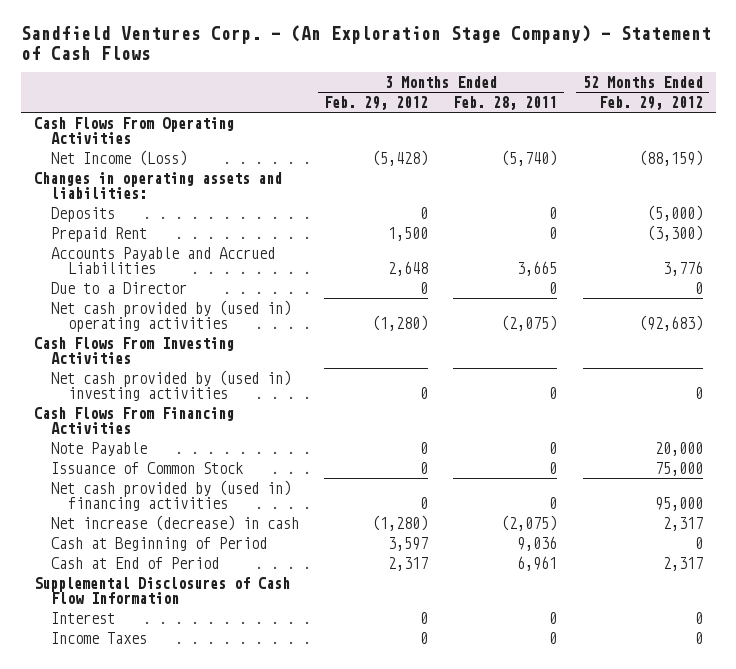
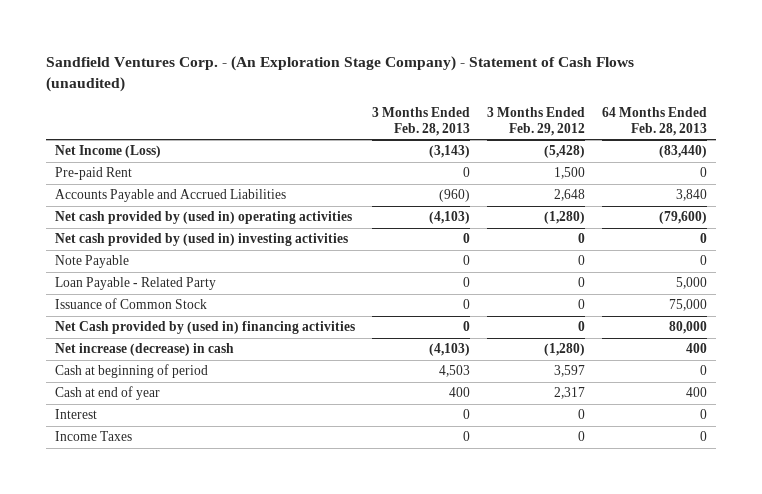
- Sandfield Ventures Corp. - (An Exploration Stage Company) - Statement of Cash Flows
+ Sandfield Ventures Corp. - (An Exploration Stage Company) - Statement of Cash Flows (unaudited)
- | 3 Months Ended Feb. 29, 2012 | 3 Months Ended Feb. 28, 2011 | 52 Months Ended Feb. 29, 2012
+ | 3 Months Ended Feb. 28, 2013 | 3 Months Ended Feb. 29, 2012 | 64 Months Ended Feb. 28, 2013
- Cash Flows From Operating Activities
- Changes in operating assets and liabilities:
- Deposits | 0 | 0 | (5,000)
- Prepaid Rent | 1,500 | 0 | (3,300)
+ Pre-paid Rent | 0 | 1,500 | 0
- Due to a Director | 0 | 0 | 0
- Cash Flows From Investing Activities
- Cash Flows From Financing Activities
+ Loan Payable - Related Party | 0 | 0 | 5,000
- Net cash provided by (used in) financing activities | 0 | 0 | 95,000
+ Net Cash provided by (used in) financing activities | 0 | 0 | 80,000
- Cash at Beginning of Period | 3,597 | 9,036 | 0
- Cash at End of Period | 2,317 | 6,961 | 2,317
- Supplemental Disclosures of Cash Flow Information
+ Cash at beginning of period | 4,503 | 3,597 | 0
+ Cash at end of year | 400 | 2,317 | 400

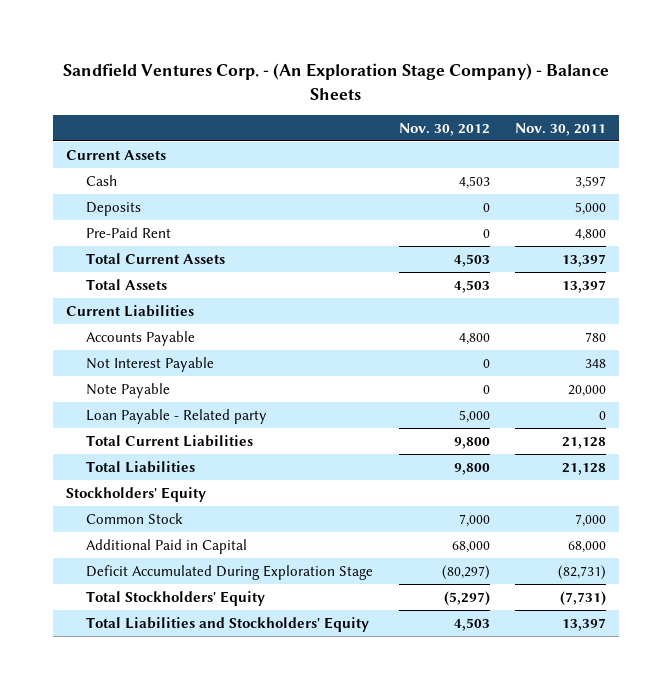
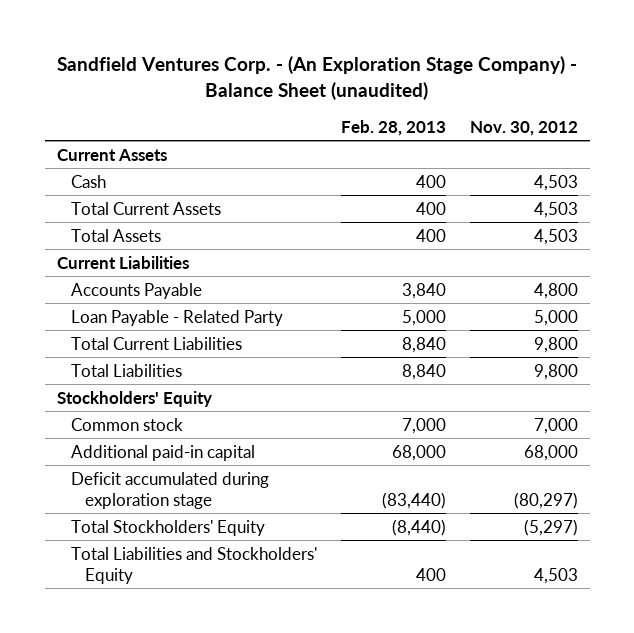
- Sandfield Ventures Corp. - (An Exploration Stage Company) - Balance Sheets
+ Sandfield Ventures Corp. - (An Exploration Stage Company) - Balance Sheet (unaudited)
- | Nov. 30, 2012 | Nov. 30, 2011
+ | Feb. 28, 2013 | Nov. 30, 2012
- Deposits | 0 | 5,000
- Pre-Paid Rent | 0 | 4,800
- Not Interest Payable | 0 | 348
- Note Payable | 0 | 20,000
- Loan Payable - Related party | 5,000 | 0
+ Loan Payable - Related Party | 5,000 | 5,000
- Common Stock | 7,000 | 7,000
- Additional Paid in Capital | 68,000 | 68,000
- Deficit Accumulated During Exploration Stage | (80,297) | (82,731)
+ Common stock | 7,000 | 7,000
+ Additional paid-in capital | 68,000 | 68,000
+ Deficit accumulated during exploration stage | (83,440) | (80,297)

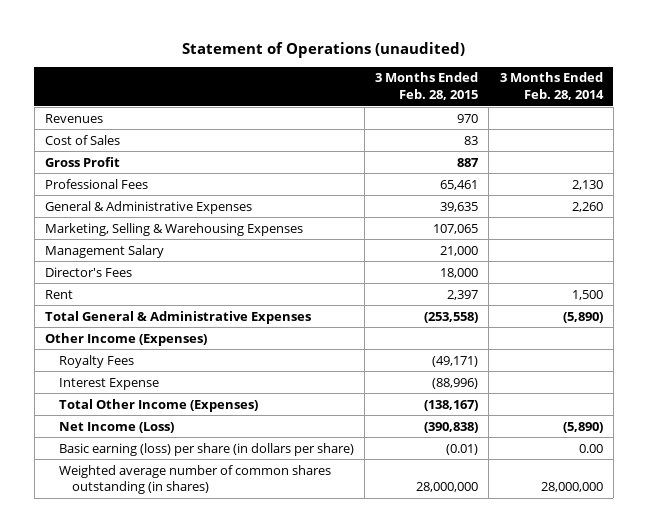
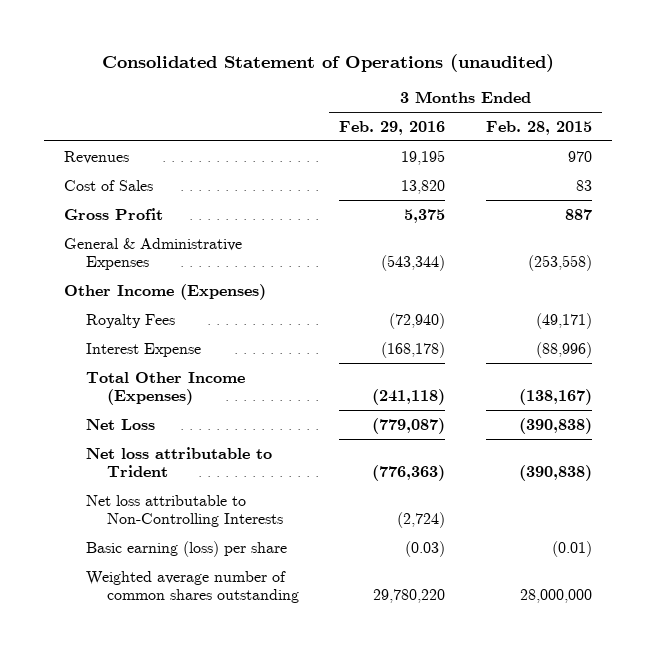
- Statement of Operations (unaudited)
+ Consolidated Statement of Operations (unaudited)
- | 3 Months Ended Feb. 28, 2015 | 3 Months Ended Feb. 28, 2014
+ | 3 Months Ended Feb. 29, 2016 | 3 Months Ended Feb. 28, 2015
- Professional Fees | 65,461 | 2,130
- General & Administrative Expenses | 39,635 | 2,260
- Marketing, Selling & Warehousing Expenses | 107,065 |
- Management Salary | 21,000 |
- Director's Fees | 18,000 |
- Rent | 2,397 | 1,500
- Total General & Administrative Expenses | (253,558) | (5,890)
+ General & Administrative Expenses | (543,344) | (253,558)
- Net Income (Loss) | (390,838) | (5,890)
- Basic earning (loss) per share (in dollars per share) | (0.01) | 0.00
- Weighted average number of common shares outstanding (in shares) | 28,000,000 | 28,000,000
+ Net Loss | (779,087) | (390,838)
+ Net loss attributable to Trident | (776,363) | (390,838)
+ Net loss attributable to Non-Controlling Interests | (2,724) |
+ Basic earning (loss) per share | (0.03) | (0.01)
+ Weighted average number of common shares outstanding | 29,780,220 | 28,000,000

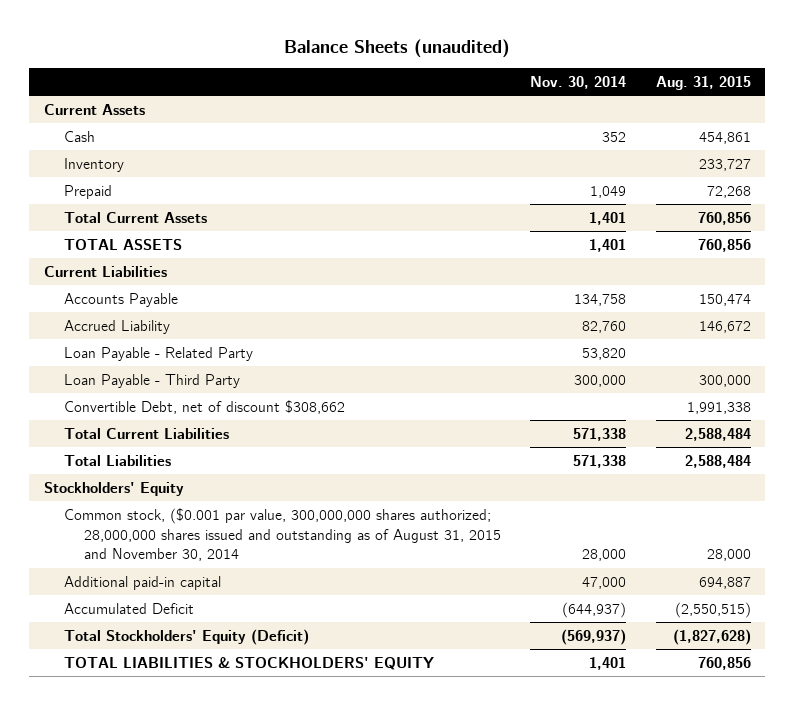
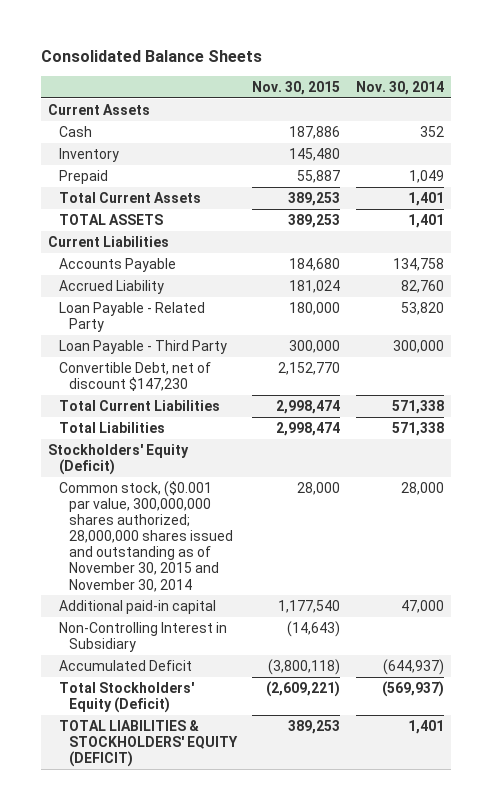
- Balance Sheets (unaudited)
+ Consolidated Balance Sheets
- | Nov. 30, 2014 | Aug. 31, 2015
+ | Nov. 30, 2015 | Nov. 30, 2014
- Convertible Debt, net of discount $308,662 | | 1,991,338
+ Convertible Debt, net of discount $147,230 | 2,152,770 |
- Stockholders' Equity
- Common stock, ($0.001 par value, 300,000,000 shares authorized; 28,000,000 shares issued and outstanding as of August 31, 2015 and November 30, 2014 | 28,000 | 28,000
+ Stockholders' Equity (Deficit)
+ Common stock, ($0.001 par value, 300,000,000 shares authorized; 28,000,000 shares issued and outstanding as of November 30, 2015 and November 30, 2014 | 28,000 | 28,000
+ Non-Controlling Interest in Subsidiary | (14,643) |
- TOTAL LIABILITIES & STOCKHOLDERS' EQUITY | 1,401 | 760,856
+ TOTAL LIABILITIES & STOCKHOLDERS' EQUITY (DEFICIT) | 389,253 | 1,401

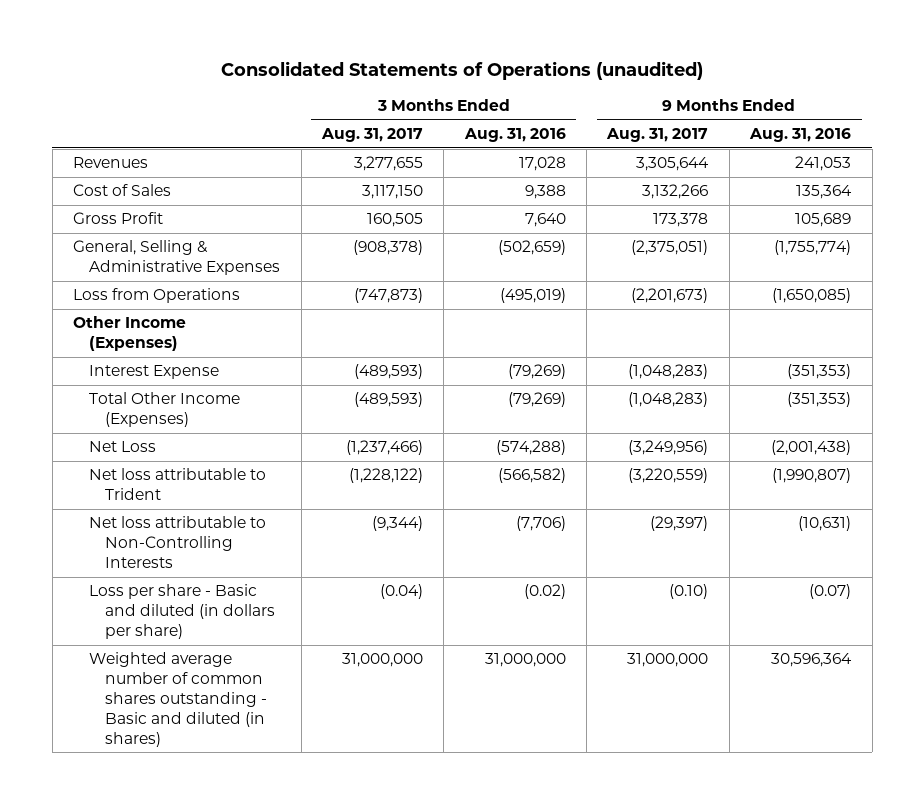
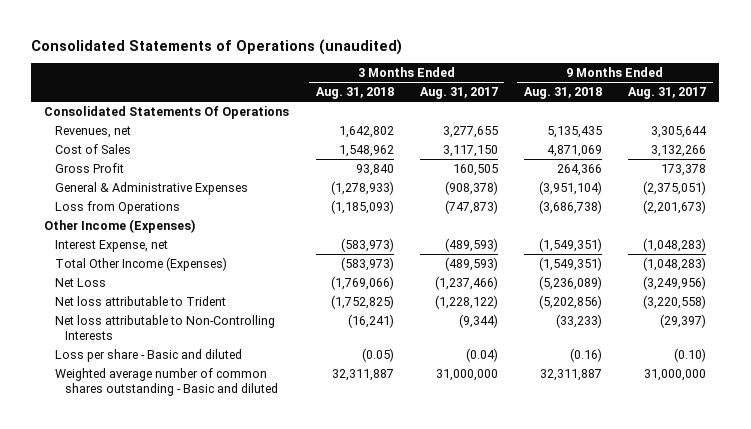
- | 3 Months Ended Aug. 31, 2017 | 3 Months Ended Aug. 31, 2016 | 9 Months Ended Aug. 31, 2017 | 9 Months Ended Aug. 31, 2016
+ | 3 Months Ended Aug. 31, 2018 | 3 Months Ended Aug. 31, 2017 | 9 Months Ended Aug. 31, 2018 | 9 Months Ended Aug. 31, 2017
- Revenues | 3,277,655 | 17,028 | 3,305,644 | 241,053
+ Consolidated Statements Of Operations
+ Revenues, net | 1,642,802 | 3,277,655 | 5,135,435 | 3,305,644
- General, Selling & Administrative Expenses | (908,378) | (502,659) | (2,375,051) | (1,755,774)
+ General & Administrative Expenses | (1,278,933) | (908,378) | (3,951,104) | (2,375,051)
- Interest Expense | (489,593) | (79,269) | (1,048,283) | (351,353)
+ Interest Expense, net | (583,973) | (489,593) | (1,549,351) | (1,048,283)
- Net loss attributable to Trident | (1,228,122) | (566,582) | (3,220,559) | (1,990,807)
+ Net loss attributable to Trident | (1,752,825) | (1,228,122) | (5,202,856) | (3,220,558)
- Loss per share - Basic and diluted (in dollars per share) | (0.04) | (0.02) | (0.10) | (0.07)
- Weighted average number of common shares outstanding - Basic and diluted (in shares) | 31,000,000 | 31,000,000 | 31,000,000 | 30,596,364
+ Loss per share - Basic and diluted | (0.05) | (0.04) | (0.16) | (0.10)
+ Weighted average number of common shares outstanding - Basic and diluted | 32,311,887 | 31,000,000 | 32,311,887 | 31,000,000

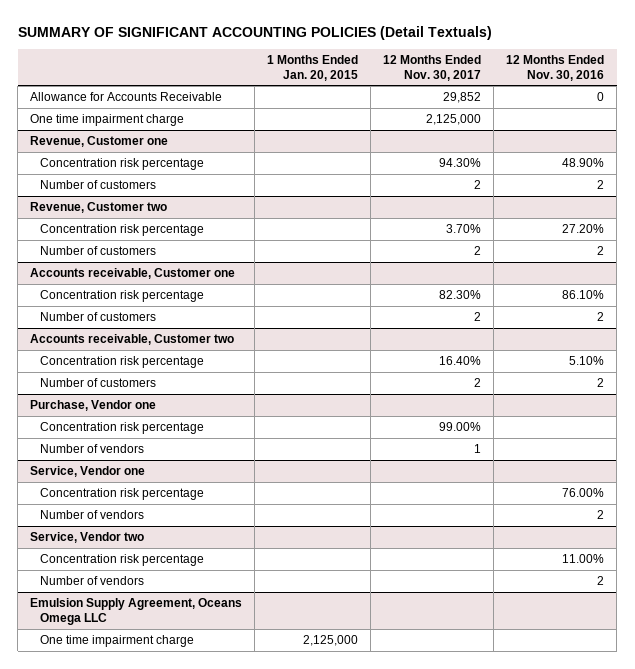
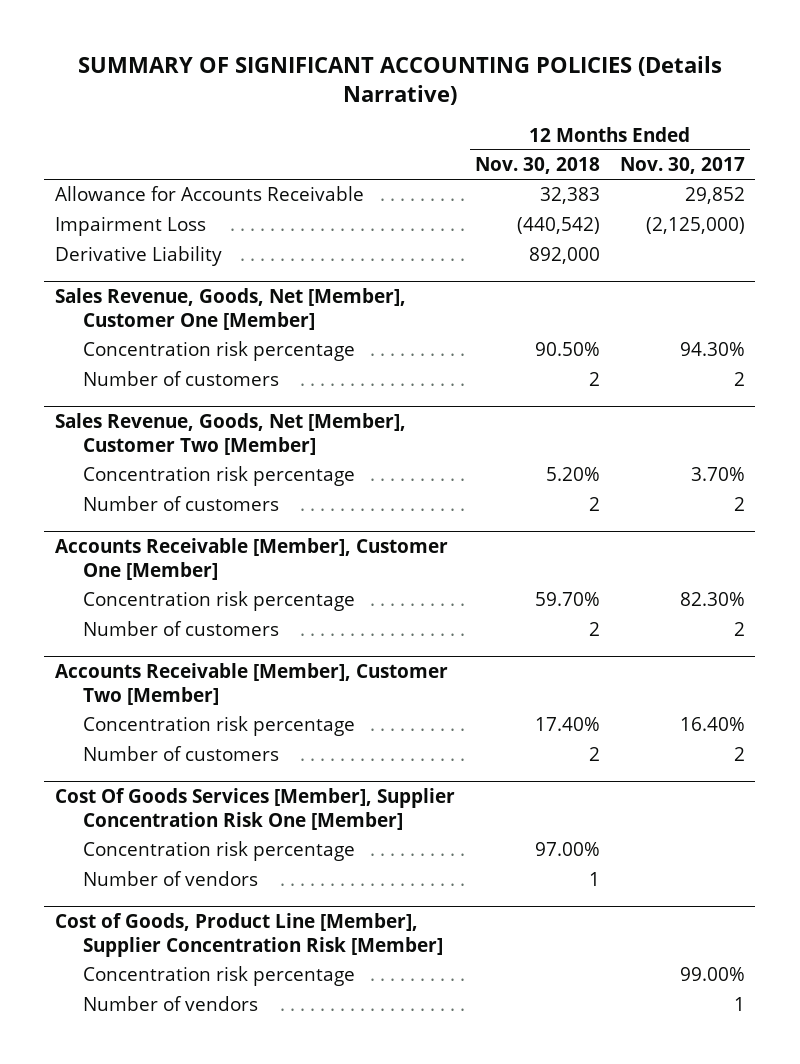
- SUMMARY OF SIGNIFICANT ACCOUNTING POLICIES (Detail Textuals)
+ SUMMARY OF SIGNIFICANT ACCOUNTING POLICIES (Details Narrative)
- | 1 Months Ended Jan. 20, 2015 | 12 Months Ended Nov. 30, 2017 | 12 Months Ended Nov. 30, 2016
+ | 12 Months Ended Nov. 30, 2018 | 12 Months Ended Nov. 30, 2017
- One time impairment charge | | 2,125,000 |
- Revenue, Customer one
+ Impairment Loss | (440,542) | (2,125,000)
+ Derivative Liability | 892,000 |
+ Sales Revenue, Goods, Net [Member], Customer One [Member]
- Revenue, Customer two
+ Sales Revenue, Goods, Net [Member], Customer Two [Member]
- Accounts receivable, Customer one
+ Accounts Receivable [Member], Customer One [Member]
- Accounts receivable, Customer two
+ Accounts Receivable [Member], Customer Two [Member]
- Purchase, Vendor one
- Concentration risk percentage | | 99.00% |
- Number of vendors | | 1 |
- Service, Vendor one
- Concentration risk percentage | | | 76.00%
- Number of vendors | | | 2
- Service, Vendor two
+ Cost Of Goods Services [Member], Supplier Concentration Risk One [Member]
- Emulsion Supply Agreement, Oceans Omega LLC
- One time impairment charge | 2,125,000 | |
+ Cost of Goods, Product Line [Member], Supplier Concentration Risk [Member]
+ Concentration risk percentage | | 99.00%
+ Number of vendors | | 1

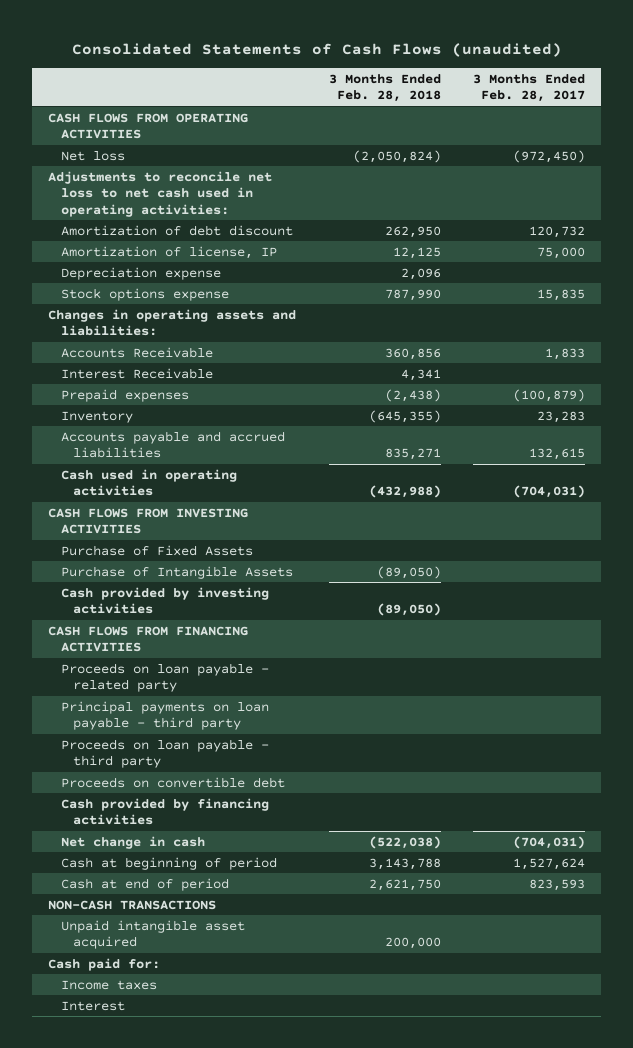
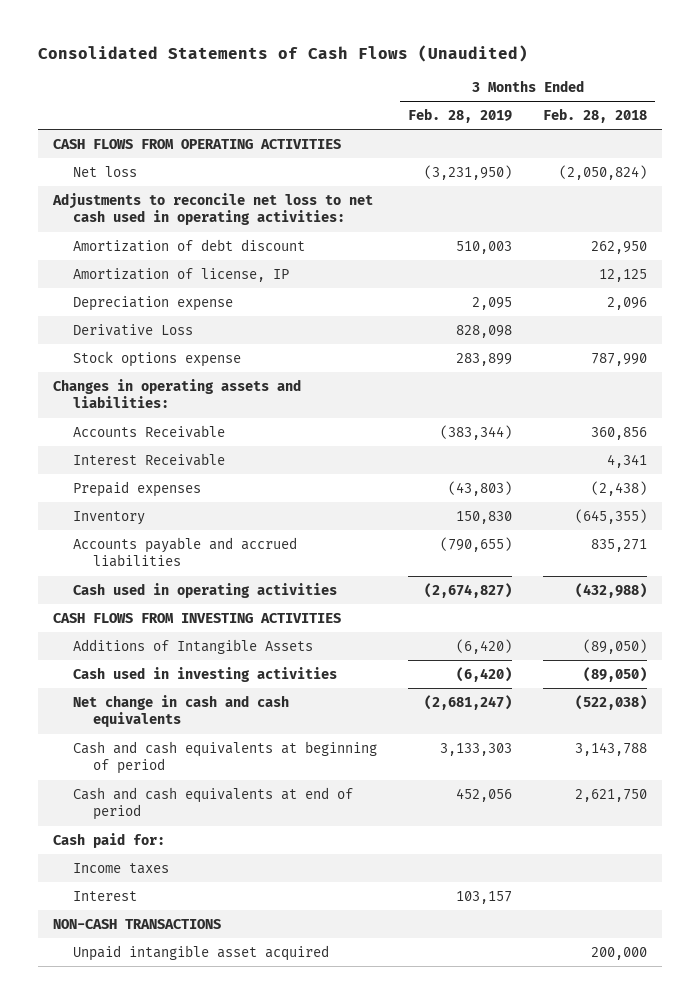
- Consolidated Statements of Cash Flows (unaudited)
+ Consolidated Statements of Cash Flows (Unaudited)
- | 3 Months Ended Feb. 28, 2018 | 3 Months Ended Feb. 28, 2017
+ | 3 Months Ended Feb. 28, 2019 | 3 Months Ended Feb. 28, 2018
+ Derivative Loss | 828,098 |
- Purchase of Fixed Assets
- Purchase of Intangible Assets | (89,050) |
- Cash provided by investing activities | (89,050) |
- CASH FLOWS FROM FINANCING ACTIVITIES
- Proceeds on loan payable - related party
- Principal payments on loan payable - third party
- Proceeds on loan payable - third party
- Proceeds on convertible debt
- Cash provided by financing activities
- Net change in cash | (522,038) | (704,031)
- Cash at beginning of period | 3,143,788 | 1,527,624
- Cash at end of period | 2,621,750 | 823,593
+ Additions of Intangible Assets | (6,420) | (89,050)
+ Cash used in investing activities | (6,420) | (89,050)
+ Net change in cash and cash equivalents | (2,681,247) | (522,038)
+ Cash and cash equivalents at beginning of period | 3,133,303 | 3,143,788
+ Cash and cash equivalents at end of period | 452,056 | 2,621,750
moved down: NON-CASH TRANSACTIONS
moved down: Unpaid intangible asset acquired | | 200,000

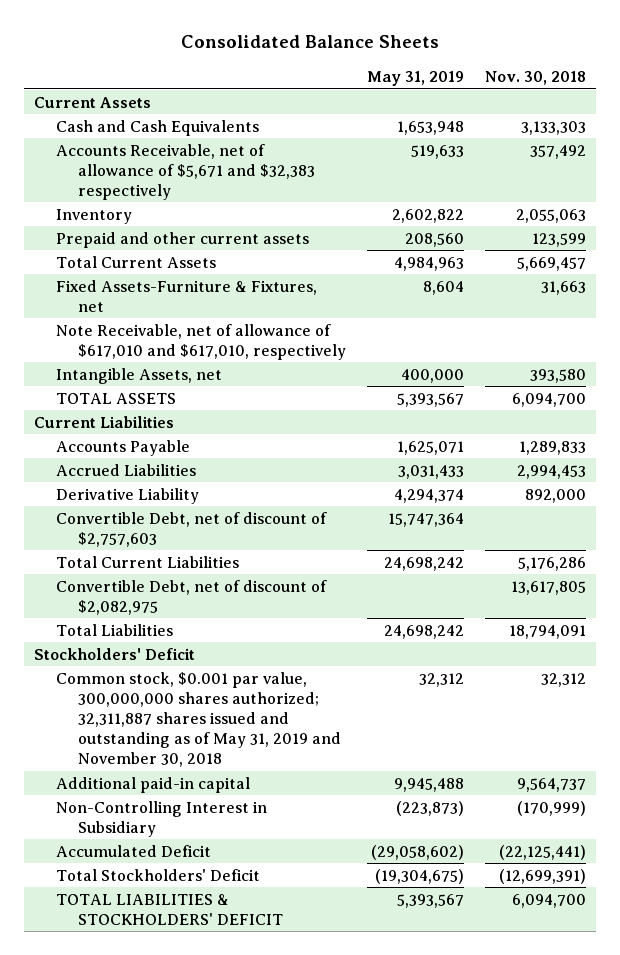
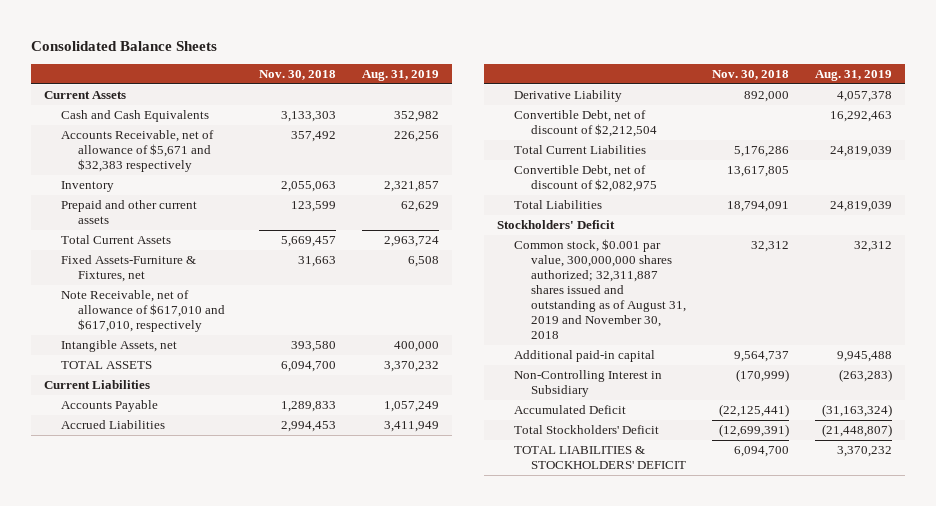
- | May 31, 2019 | Nov. 30, 2018
+ | Nov. 30, 2018 | Aug. 31, 2019
- Convertible Debt, net of discount of $2,757,603 | 15,747,364 |
+ Convertible Debt, net of discount of $2,212,504 | | 16,292,463
- Common stock, $0.001 par value, 300,000,000 shares authorized; 32,311,887 shares issued and outstanding as of May 31, 2019 and November 30, 2018 | 32,312 | 32,312
+ Common stock, $0.001 par value, 300,000,000 shares authorized; 32,311,887 shares issued and outstanding as of August 31, 2019 and November 30, 2018 | 32,312 | 32,312

